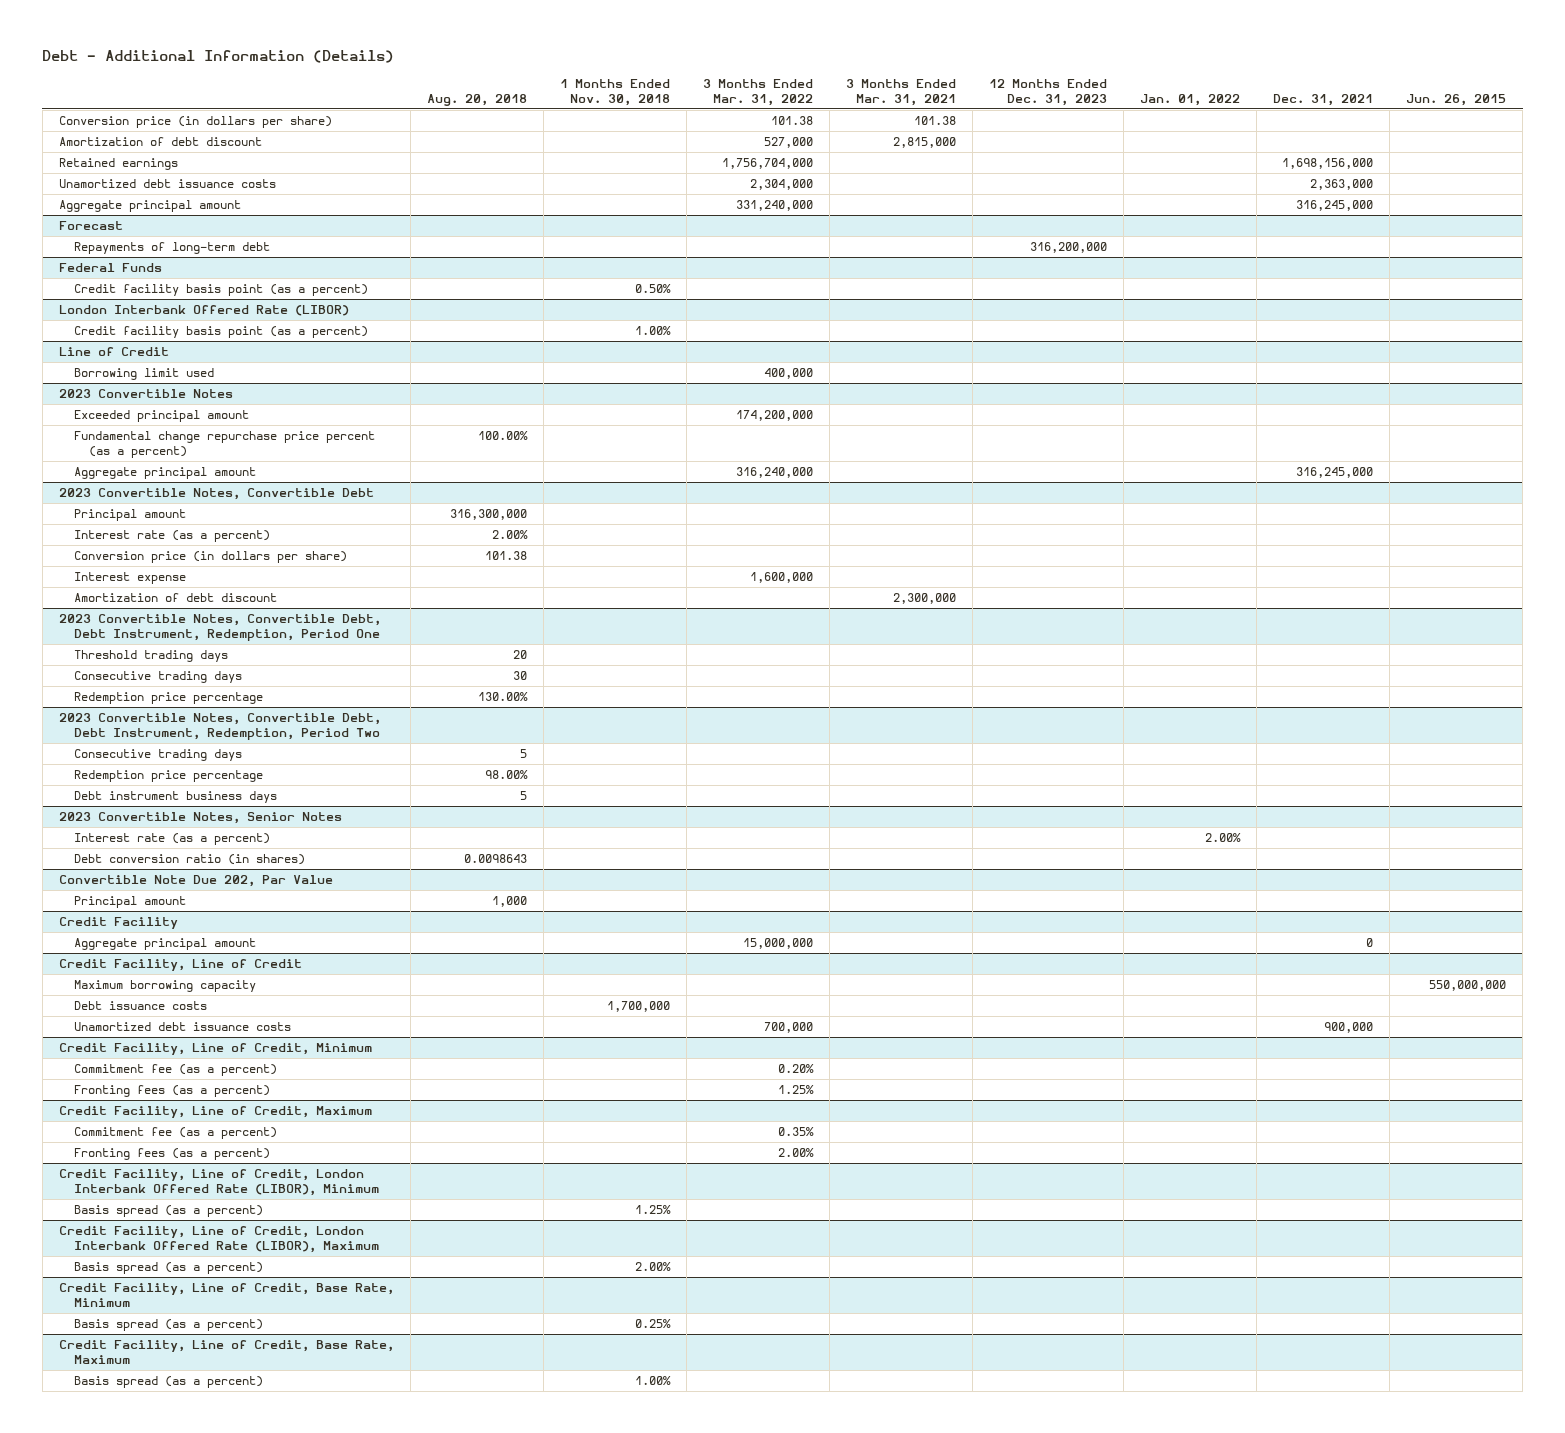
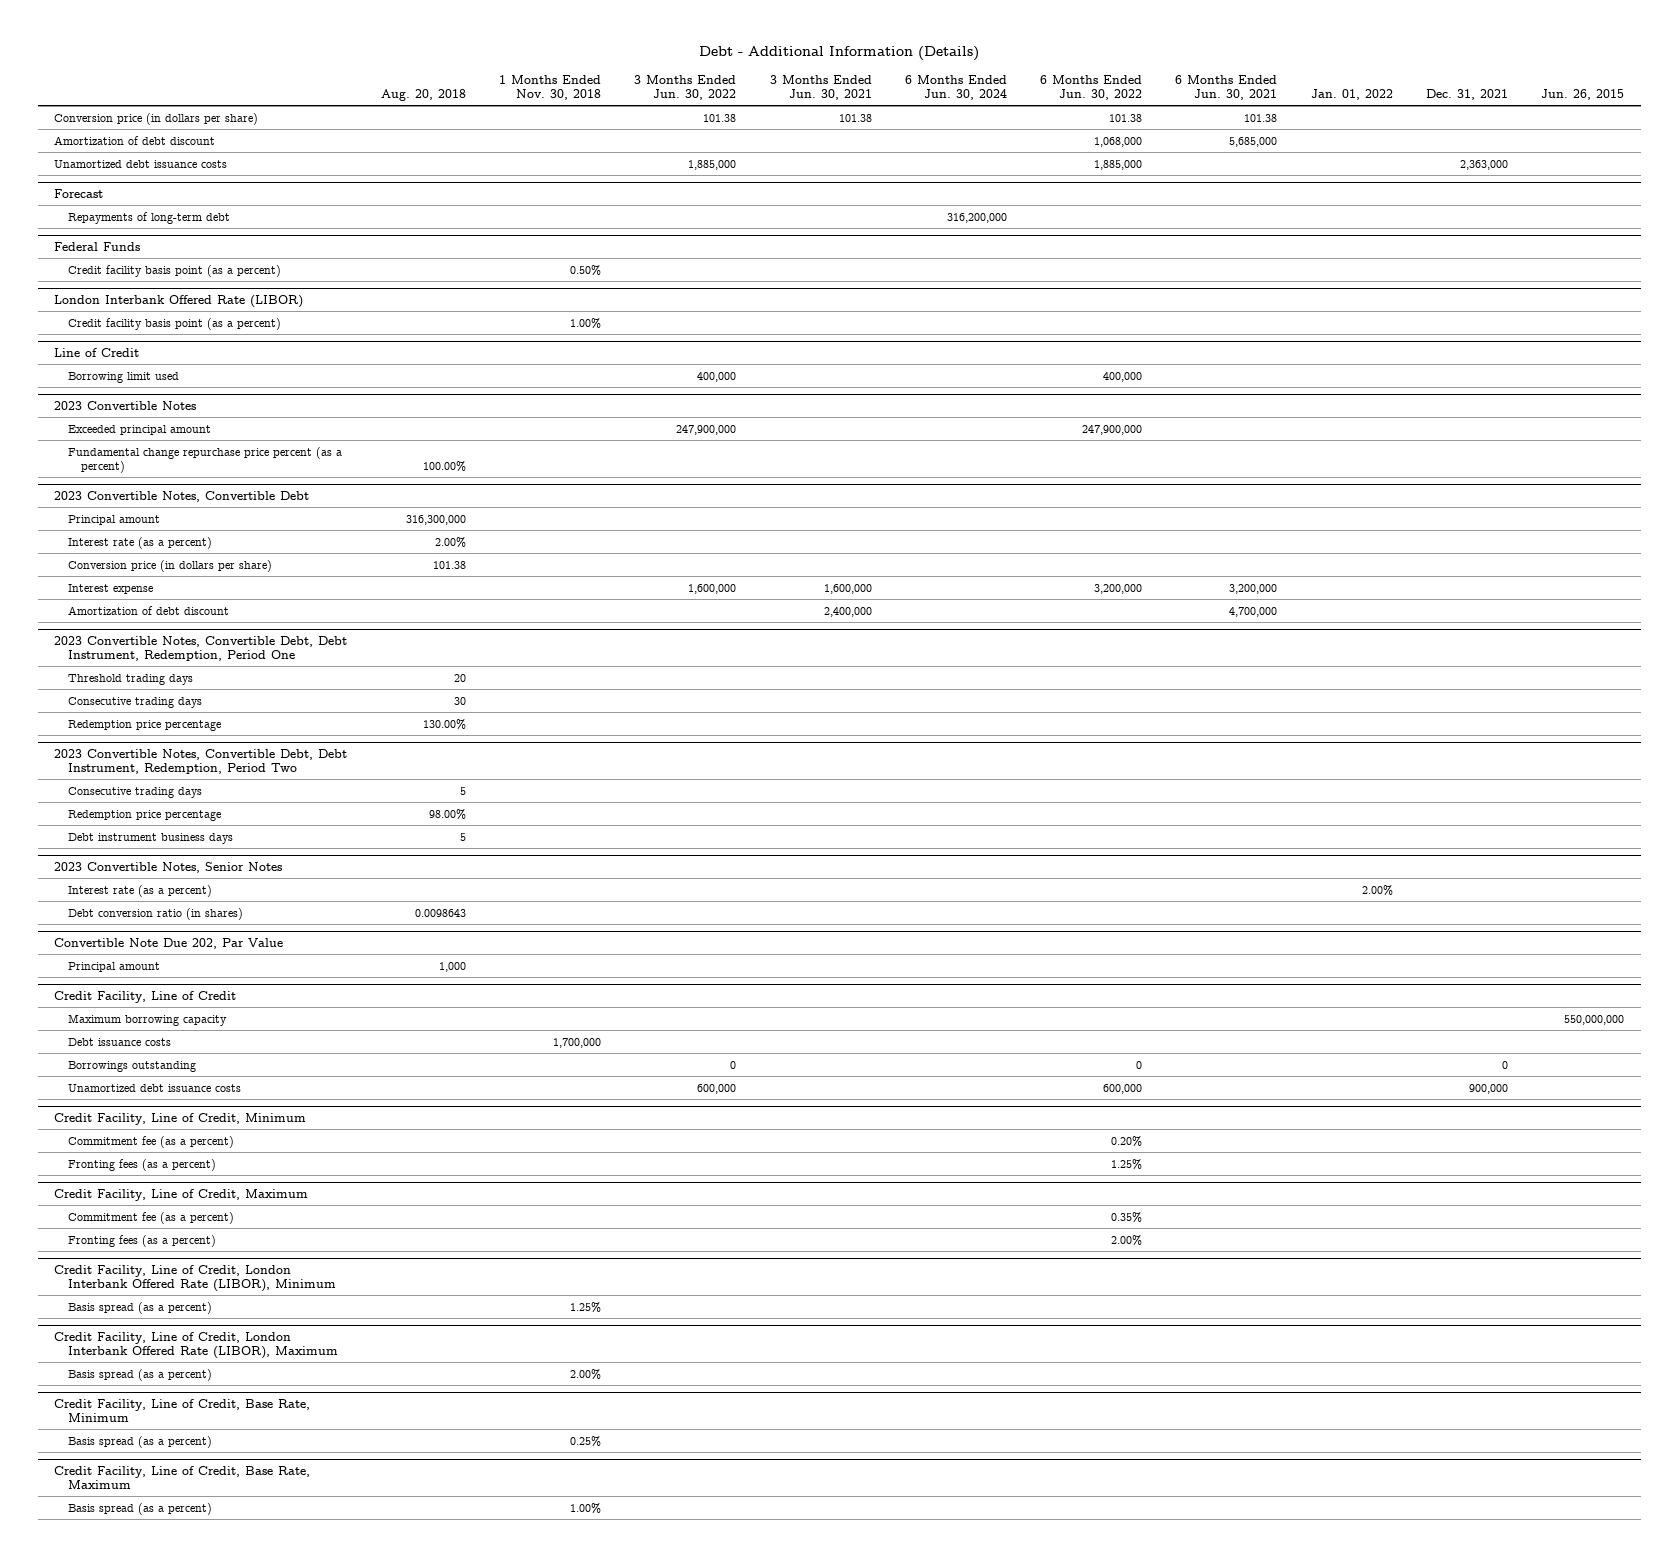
- | Aug. 20, 2018 | 1 Months Ended Nov. 30, 2018 | 3 Months Ended Mar. 31, 2022 | 3 Months Ended Mar. 31, 2021 | 12 Months Ended Dec. 31, 2023 | Jan. 01, 2022 | Dec. 31, 2021 | Jun. 26, 2015
+ | Aug. 20, 2018 | 1 Months Ended Nov. 30, 2018 | 3 Months Ended Jun. 30, 2022 | 3 Months Ended Jun. 30, 2021 | 6 Months Ended Jun. 30, 2024 | 6 Months Ended Jun. 30, 2022 | 6 Months Ended Jun. 30, 2021 | Jan. 01, 2022 | Dec. 31, 2021 | Jun. 26, 2015
- Retained earnings | | | 1,756,704,000 | | | | 1,698,156,000 |
- Aggregate principal amount | | | 331,240,000 | | | | 316,245,000 |
@ 2023 Convertible Notes
- Aggregate principal amount | | | 316,240,000 | | | | 316,245,000 |
- Credit Facility
- Aggregate principal amount | | | 15,000,000 | | | | 0 |
@ Credit Facility, Line of Credit
+ Borrowings outstanding | | | 0 | | | 0 | | | 0 |

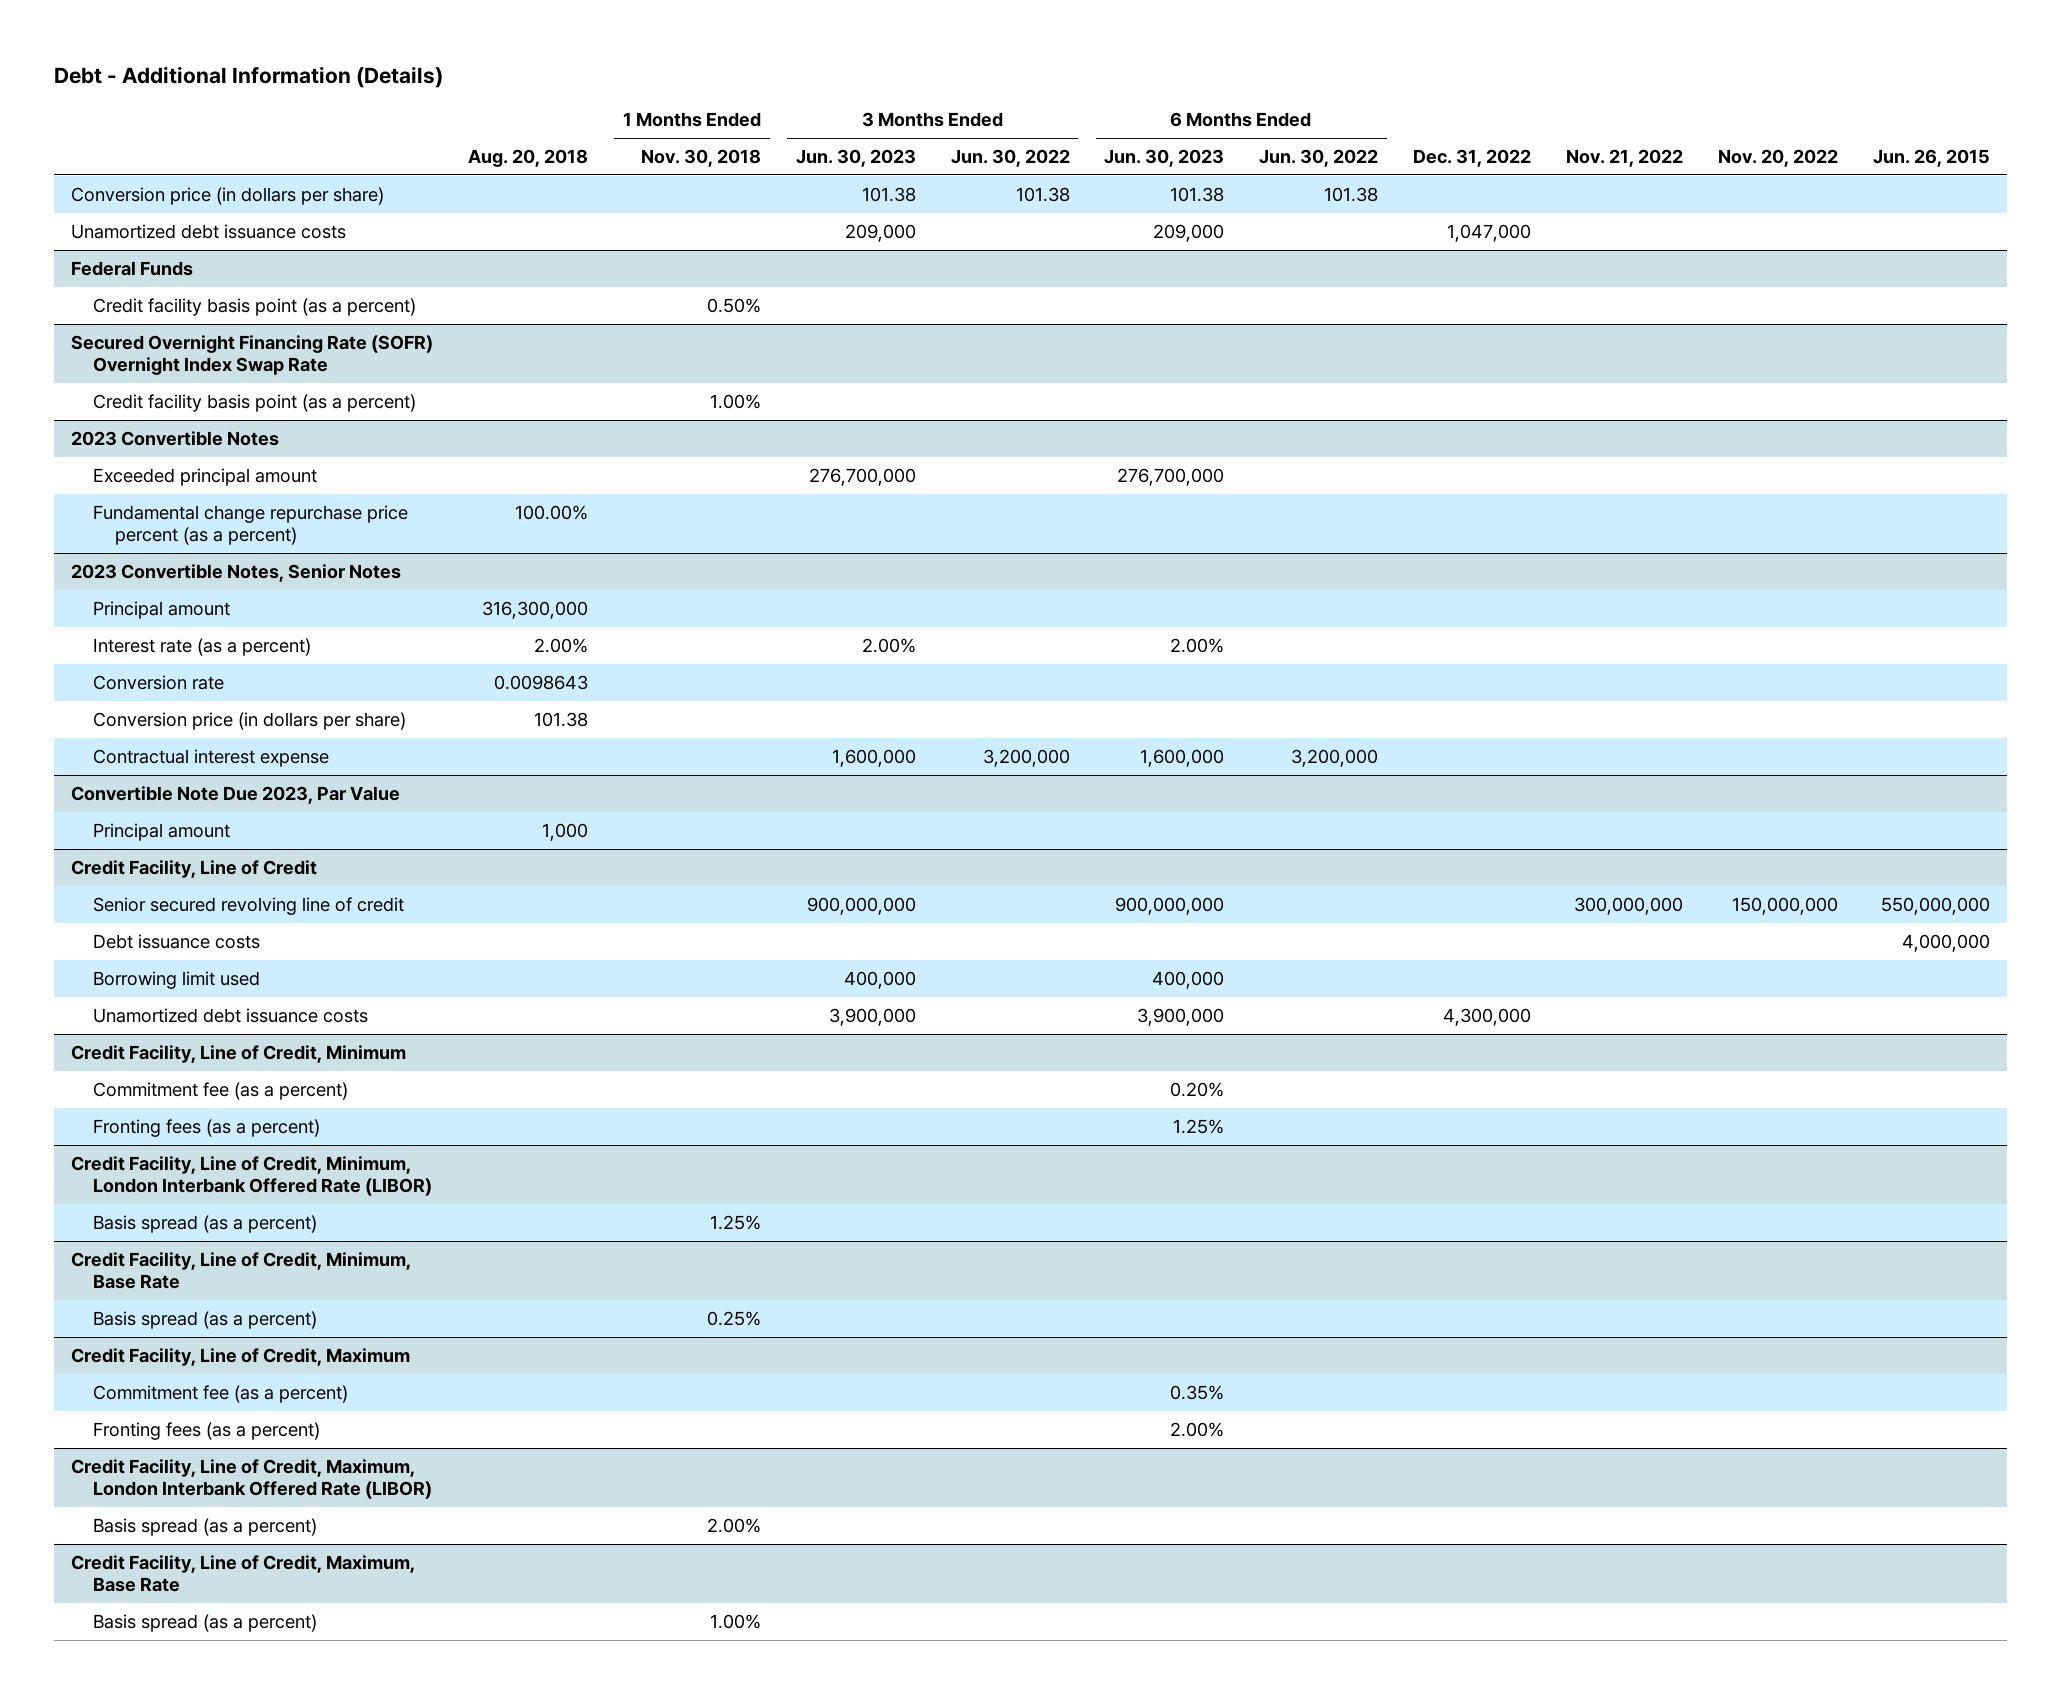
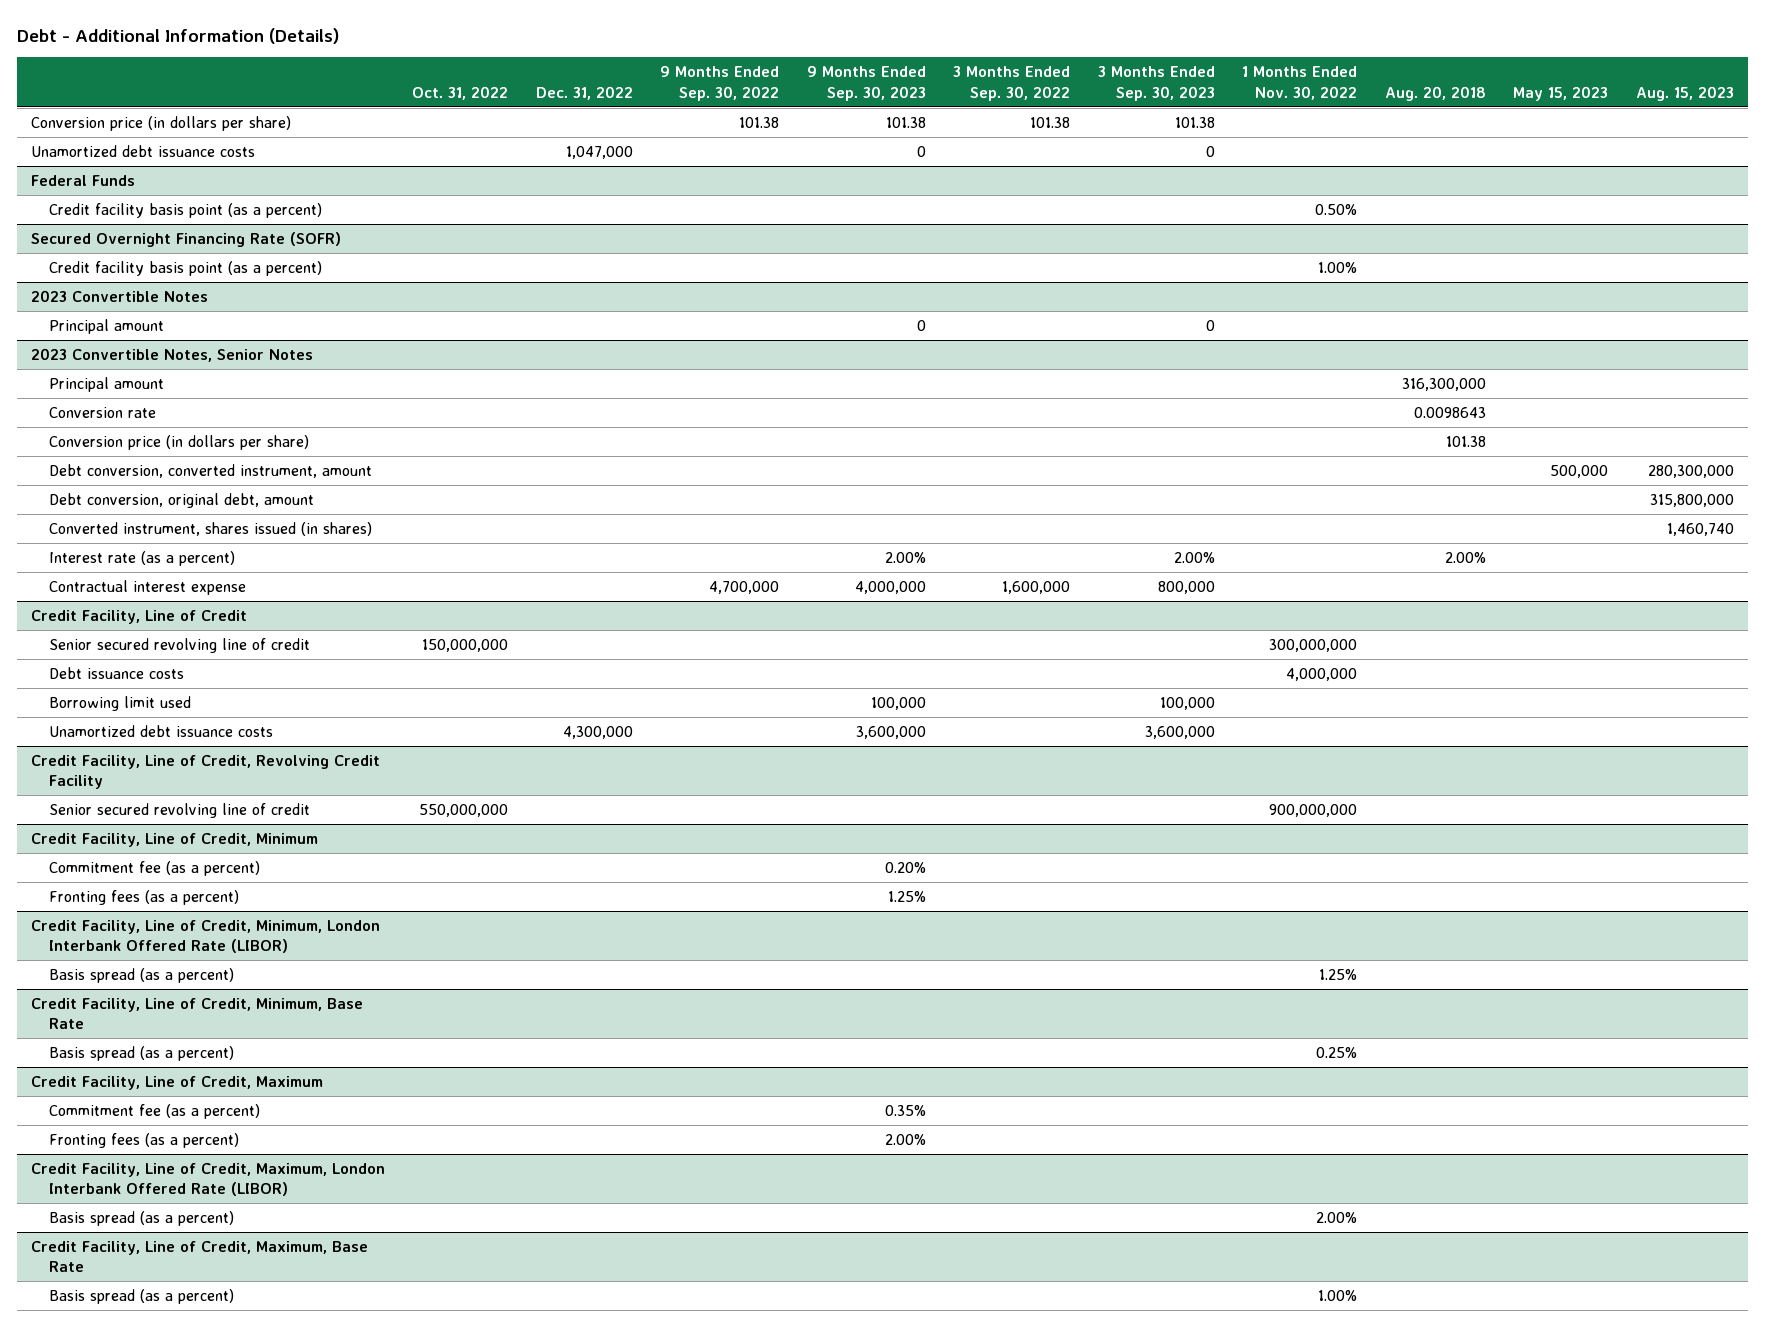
- | Aug. 20, 2018 | 1 Months Ended Nov. 30, 2018 | 3 Months Ended Jun. 30, 2023 | 3 Months Ended Jun. 30, 2022 | 6 Months Ended Jun. 30, 2023 | 6 Months Ended Jun. 30, 2022 | Dec. 31, 2022 | Nov. 21, 2022 | Nov. 20, 2022 | Jun. 26, 2015
+ | Oct. 31, 2022 | Dec. 31, 2022 | 9 Months Ended Sep. 30, 2022 | 9 Months Ended Sep. 30, 2023 | 3 Months Ended Sep. 30, 2022 | 3 Months Ended Sep. 30, 2023 | 1 Months Ended Nov. 30, 2022 | Aug. 20, 2018 | May 15, 2023 | Aug. 15, 2023
- Secured Overnight Financing Rate (SOFR) Overnight Index Swap Rate
- Credit facility basis point (as a percent) | | 1.00% | | | | | | | |
+ Secured Overnight Financing Rate (SOFR)
+ Credit facility basis point (as a percent) | | | | | | | 1.00% | | |
@ 2023 Convertible Notes
- Exceeded principal amount | | | 276,700,000 | | 276,700,000 | | | | |
- Fundamental change repurchase price percent (as a percent) | 100.00% | | | | | | | | |
+ Principal amount | | | | 0 | | 0 | | | |
@ 2023 Convertible Notes, Senior Notes
+ Debt conversion, converted instrument, amount | | | | | | | | | 500,000 | 280,300,000
+ Debt conversion, original debt, amount | | | | | | | | | | 315,800,000
+ Converted instrument, shares issued (in shares) | | | | | | | | | | 1,460,740
moved down: Interest rate (as a percent) | | | | 2.00% | | 2.00% | | 2.00% | |
- Convertible Note Due 2023, Par Value
- Principal amount | 1,000 | | | | | | | | |
+ Credit Facility, Line of Credit, Revolving Credit Facility
+ Senior secured revolving line of credit | 550,000,000 | | | | | | 900,000,000 | | |

